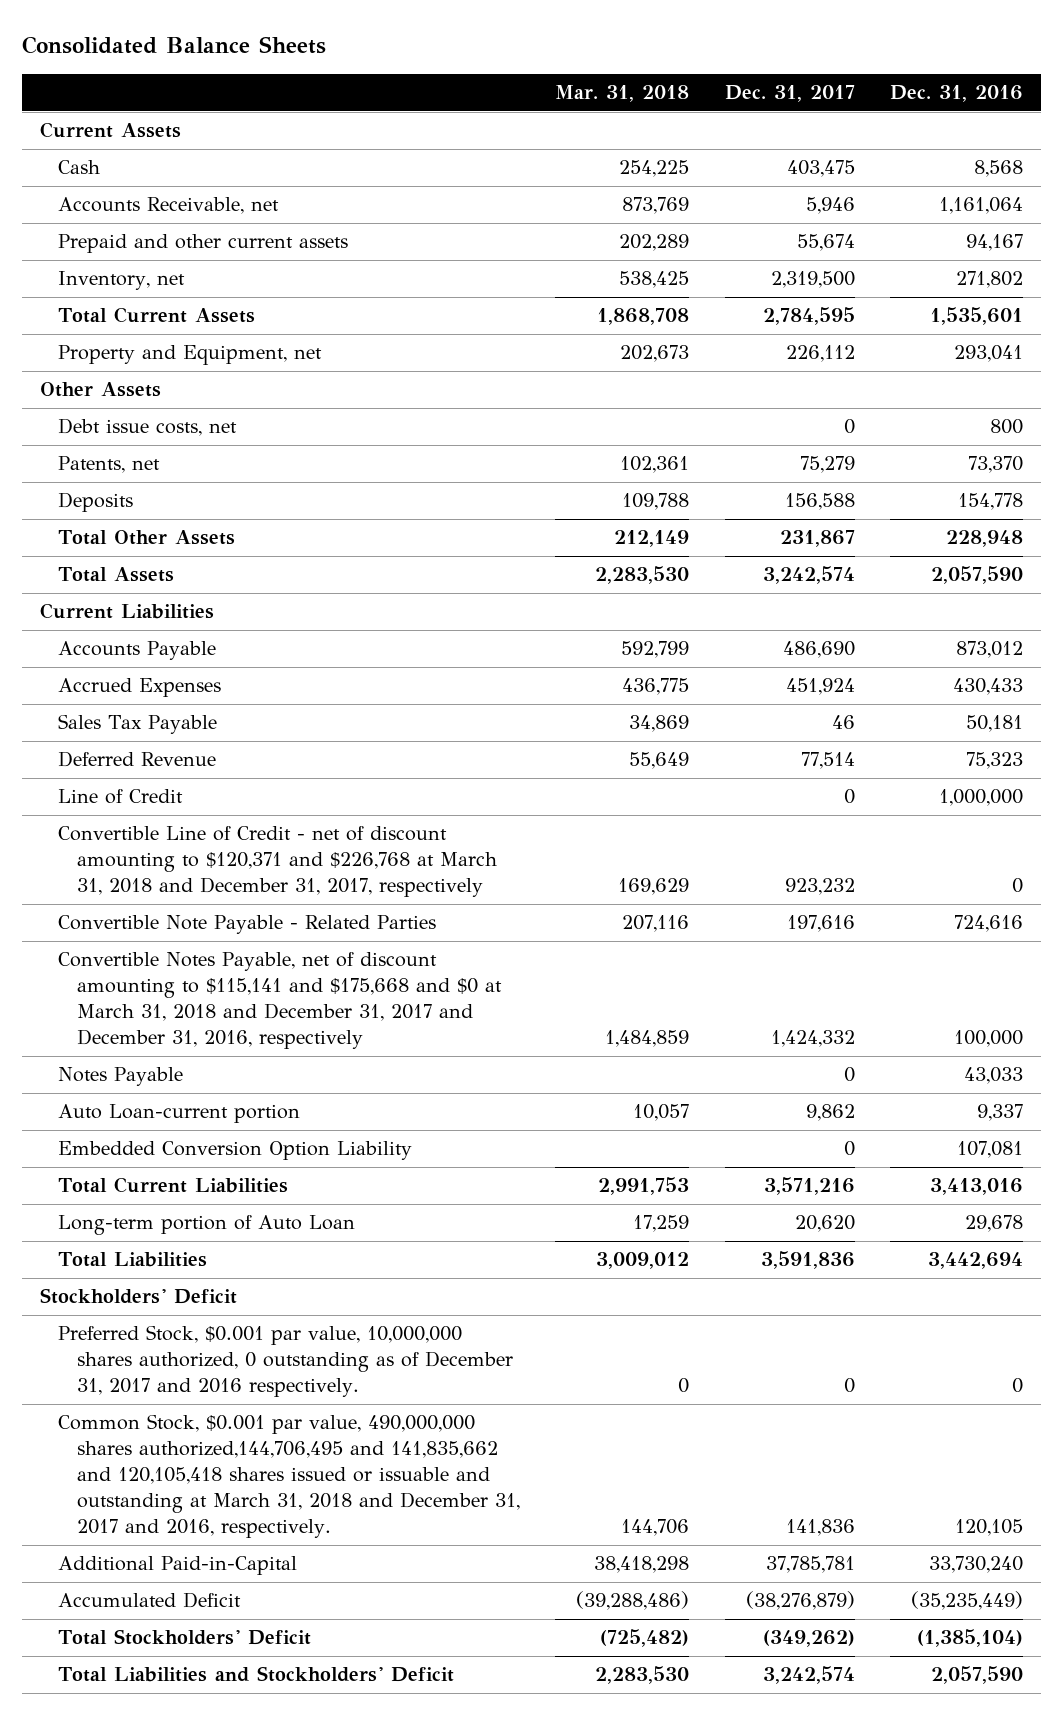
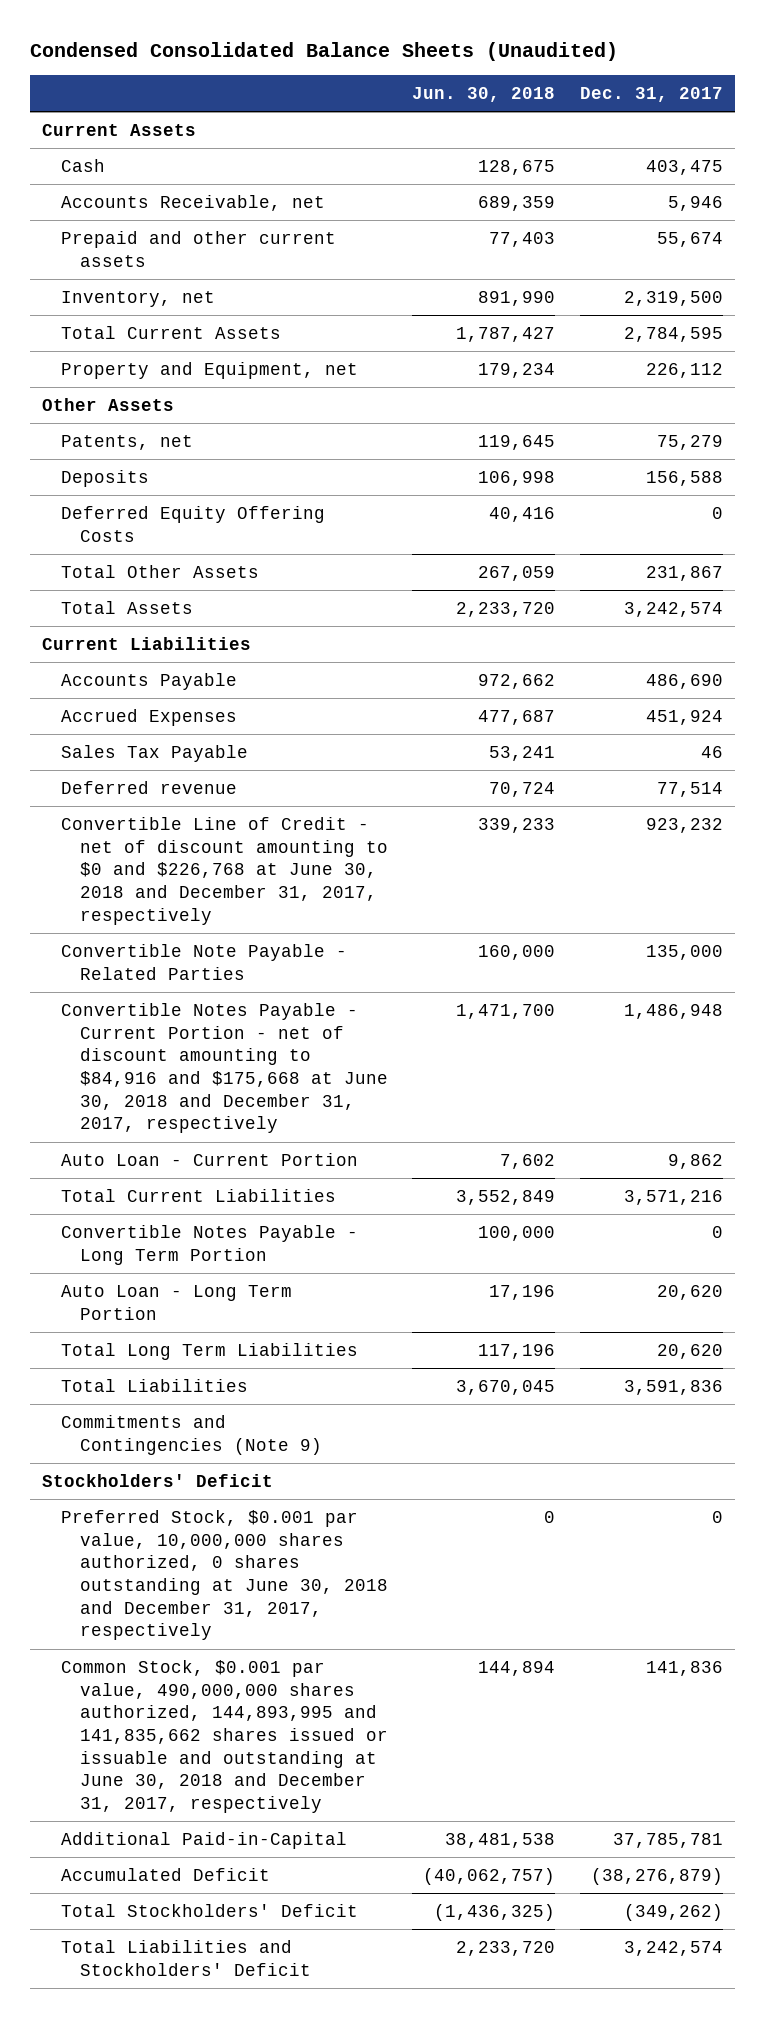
- Consolidated Balance Sheets
+ Condensed Consolidated Balance Sheets (Unaudited)
- | Mar. 31, 2018 | Dec. 31, 2017 | Dec. 31, 2016
+ | Jun. 30, 2018 | Dec. 31, 2017
- Debt issue costs, net | | 0 | 800
+ Deferred Equity Offering Costs | 40,416 | 0
- Deferred Revenue | 55,649 | 77,514 | 75,323
- Line of Credit | | 0 | 1,000,000
- Convertible Line of Credit - net of discount amounting to $120,371 and $226,768 at March 31, 2018 and December 31, 2017, respectively | 169,629 | 923,232 | 0
- Convertible Note Payable - Related Parties | 207,116 | 197,616 | 724,616
- Convertible Notes Payable, net of discount amounting to $115,141 and $175,668 and $0 at March 31, 2018 and December 31, 2017 and December 31, 2016, respectively | 1,484,859 | 1,424,332 | 100,000
- Notes Payable | | 0 | 43,033
- Auto Loan-current portion | 10,057 | 9,862 | 9,337
- Embedded Conversion Option Liability | | 0 | 107,081
+ Deferred revenue | 70,724 | 77,514
+ Convertible Line of Credit - net of discount amounting to $0 and $226,768 at June 30, 2018 and December 31, 2017, respectively | 339,233 | 923,232
+ Convertible Note Payable - Related Parties | 160,000 | 135,000
+ Convertible Notes Payable - Current Portion - net of discount amounting to $84,916 and $175,668 at June 30, 2018 and December 31, 2017, respectively | 1,471,700 | 1,486,948
+ Auto Loan - Current Portion | 7,602 | 9,862
- Long-term portion of Auto Loan | 17,259 | 20,620 | 29,678
+ Convertible Notes Payable - Long Term Portion | 100,000 | 0
+ Auto Loan - Long Term Portion | 17,196 | 20,620
+ Total Long Term Liabilities | 117,196 | 20,620
+ Commitments and Contingencies (Note 9)
- Preferred Stock, $0.001 par value, 10,000,000 shares authorized, 0 outstanding as of December 31, 2017 and 2016 respectively. | 0 | 0 | 0
- Common Stock, $0.001 par value, 490,000,000 shares authorized,144,706,495 and 141,835,662 and 120,105,418 shares issued or issuable and outstanding at March 31, 2018 and December 31, 2017 and 2016, respectively. | 144,706 | 141,836 | 120,105
+ Preferred Stock, $0.001 par value, 10,000,000 shares authorized, 0 shares outstanding at June 30, 2018 and December 31, 2017, respectively | 0 | 0
+ Common Stock, $0.001 par value, 490,000,000 shares authorized, 144,893,995 and 141,835,662 shares issued or issuable and outstanding at June 30, 2018 and December 31, 2017, respectively | 144,894 | 141,836

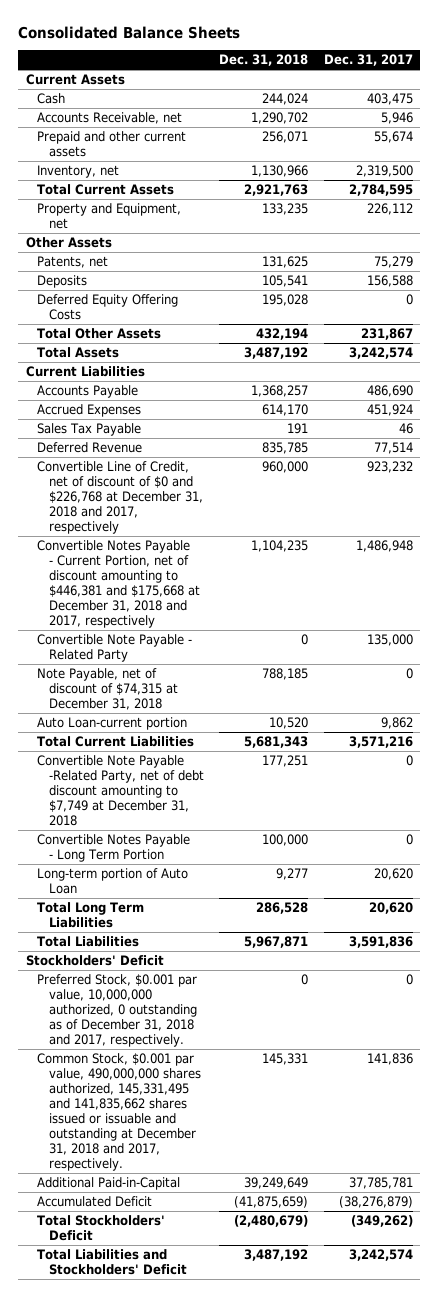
- Condensed Consolidated Balance Sheets (Unaudited)
+ Consolidated Balance Sheets
- | Jun. 30, 2018 | Dec. 31, 2017
+ | Dec. 31, 2018 | Dec. 31, 2017
- Deferred revenue | 70,724 | 77,514
- Convertible Line of Credit - net of discount amounting to $0 and $226,768 at June 30, 2018 and December 31, 2017, respectively | 339,233 | 923,232
- Convertible Note Payable - Related Parties | 160,000 | 135,000
- Convertible Notes Payable - Current Portion - net of discount amounting to $84,916 and $175,668 at June 30, 2018 and December 31, 2017, respectively | 1,471,700 | 1,486,948
- Auto Loan - Current Portion | 7,602 | 9,862
+ Deferred Revenue | 835,785 | 77,514
+ Convertible Line of Credit, net of discount of $0 and $226,768 at December 31, 2018 and 2017, respectively | 960,000 | 923,232
+ Convertible Notes Payable - Current Portion, net of discount amounting to $446,381 and $175,668 at December 31, 2018 and 2017, respectively | 1,104,235 | 1,486,948
+ Convertible Note Payable - Related Party | 0 | 135,000
+ Note Payable, net of discount of $74,315 at December 31, 2018 | 788,185 | 0
+ Auto Loan-current portion | 10,520 | 9,862
+ Convertible Note Payable -Related Party, net of debt discount amounting to $7,749 at December 31, 2018 | 177,251 | 0
- Auto Loan - Long Term Portion | 17,196 | 20,620
+ Long-term portion of Auto Loan | 9,277 | 20,620
- Commitments and Contingencies (Note 9)
- Preferred Stock, $0.001 par value, 10,000,000 shares authorized, 0 shares outstanding at June 30, 2018 and December 31, 2017, respectively | 0 | 0
- Common Stock, $0.001 par value, 490,000,000 shares authorized, 144,893,995 and 141,835,662 shares issued or issuable and outstanding at June 30, 2018 and December 31, 2017, respectively | 144,894 | 141,836
+ Preferred Stock, $0.001 par value, 10,000,000 authorized, 0 outstanding as of December 31, 2018 and 2017, respectively. | 0 | 0
+ Common Stock, $0.001 par value, 490,000,000 shares authorized, 145,331,495 and 141,835,662 shares issued or issuable and outstanding at December 31, 2018 and 2017, respectively. | 145,331 | 141,836

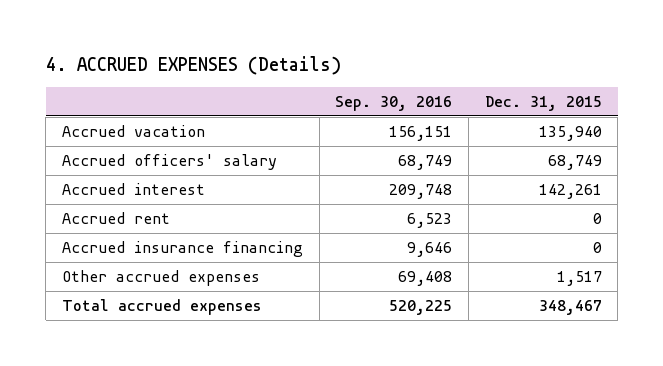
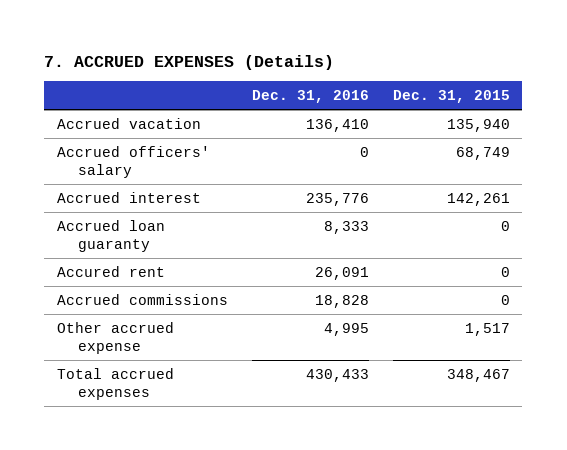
- 4. ACCRUED EXPENSES (Details)
+ 7. ACCRUED EXPENSES (Details)
- | Sep. 30, 2016 | Dec. 31, 2015
+ | Dec. 31, 2016 | Dec. 31, 2015
- Accrued rent | 6,523 | 0
- Accrued insurance financing | 9,646 | 0
- Other accrued expenses | 69,408 | 1,517
+ Accrued loan guaranty | 8,333 | 0
+ Accured rent | 26,091 | 0
+ Accrued commissions | 18,828 | 0
+ Other accrued expense | 4,995 | 1,517

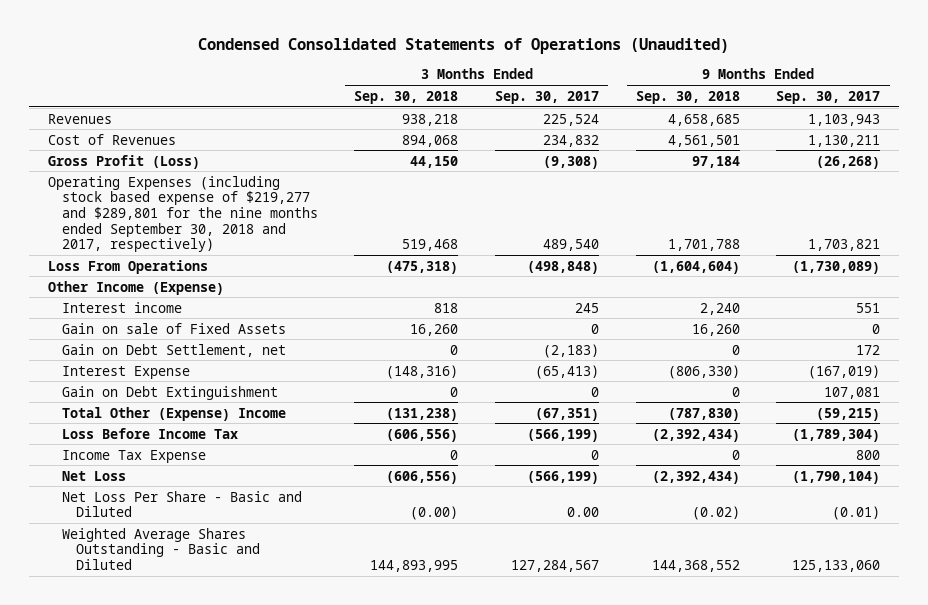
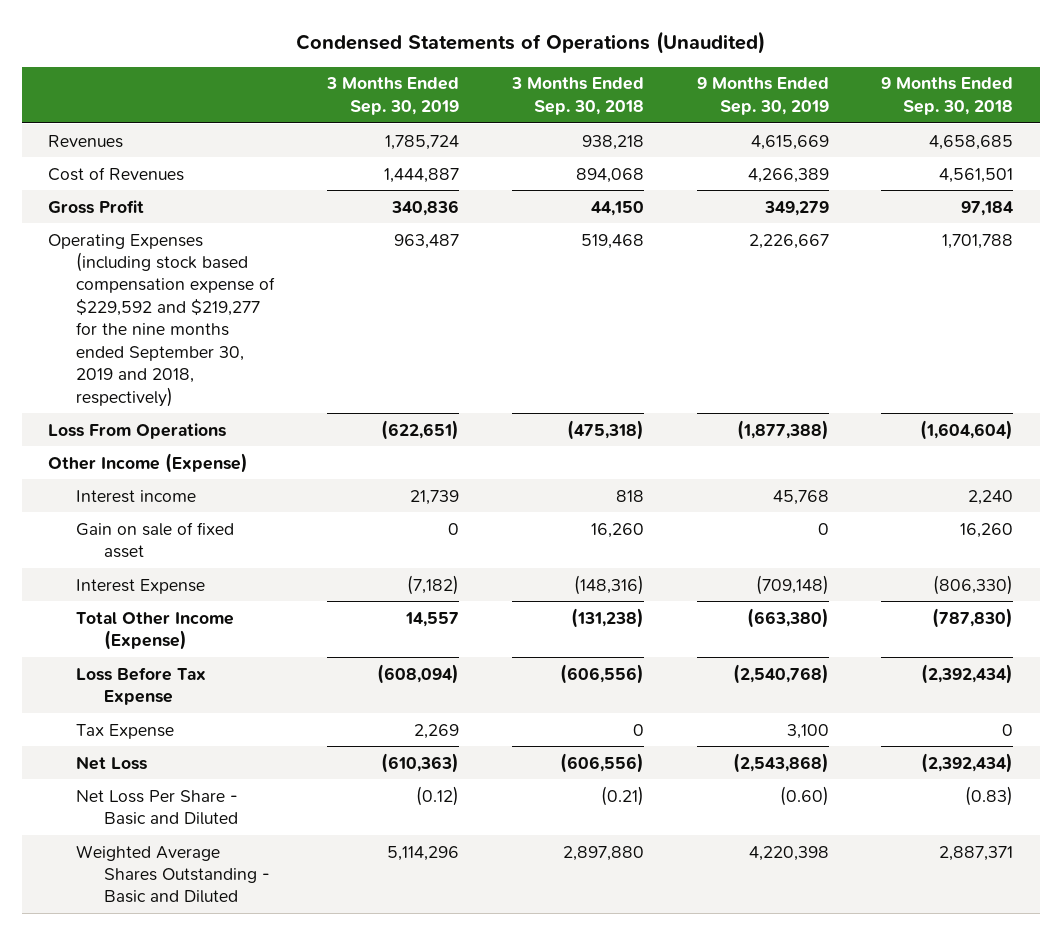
- Condensed Consolidated Statements of Operations (Unaudited)
+ Condensed Statements of Operations (Unaudited)
- | 3 Months Ended Sep. 30, 2018 | 3 Months Ended Sep. 30, 2017 | 9 Months Ended Sep. 30, 2018 | 9 Months Ended Sep. 30, 2017
+ | 3 Months Ended Sep. 30, 2019 | 3 Months Ended Sep. 30, 2018 | 9 Months Ended Sep. 30, 2019 | 9 Months Ended Sep. 30, 2018
- Gross Profit (Loss) | 44,150 | (9,308) | 97,184 | (26,268)
- Operating Expenses (including stock based expense of $219,277 and $289,801 for the nine months ended September 30, 2018 and 2017, respectively) | 519,468 | 489,540 | 1,701,788 | 1,703,821
+ Gross Profit | 340,836 | 44,150 | 349,279 | 97,184
+ Operating Expenses (including stock based compensation expense of $229,592 and $219,277 for the nine months ended September 30, 2019 and 2018, respectively) | 963,487 | 519,468 | 2,226,667 | 1,701,788
- Gain on sale of Fixed Assets | 16,260 | 0 | 16,260 | 0
- Gain on Debt Settlement, net | 0 | (2,183) | 0 | 172
+ Gain on sale of fixed asset | 0 | 16,260 | 0 | 16,260
- Gain on Debt Extinguishment | 0 | 0 | 0 | 107,081
- Total Other (Expense) Income | (131,238) | (67,351) | (787,830) | (59,215)
- Loss Before Income Tax | (606,556) | (566,199) | (2,392,434) | (1,789,304)
- Income Tax Expense | 0 | 0 | 0 | 800
+ Total Other Income (Expense) | 14,557 | (131,238) | (663,380) | (787,830)
+ Loss Before Tax Expense | (608,094) | (606,556) | (2,540,768) | (2,392,434)
+ Tax Expense | 2,269 | 0 | 3,100 | 0
- Net Loss Per Share - Basic and Diluted | (0.00) | 0.00 | (0.02) | (0.01)
- Weighted Average Shares Outstanding - Basic and Diluted | 144,893,995 | 127,284,567 | 144,368,552 | 125,133,060
+ Net Loss Per Share - Basic and Diluted | (0.12) | (0.21) | (0.60) | (0.83)
+ Weighted Average Shares Outstanding - Basic and Diluted | 5,114,296 | 2,897,880 | 4,220,398 | 2,887,371

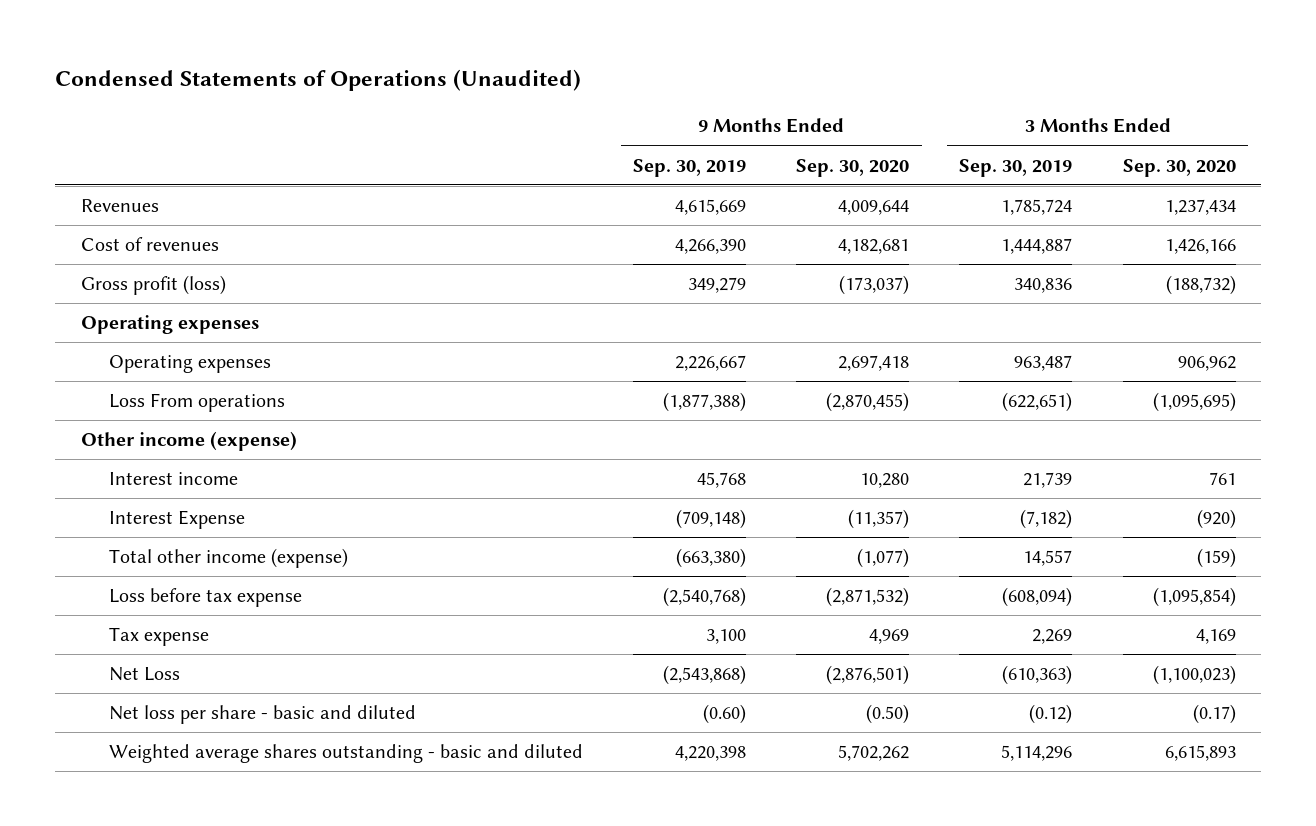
- | 3 Months Ended Sep. 30, 2019 | 3 Months Ended Sep. 30, 2018 | 9 Months Ended Sep. 30, 2019 | 9 Months Ended Sep. 30, 2018
+ | 9 Months Ended Sep. 30, 2019 | 9 Months Ended Sep. 30, 2020 | 3 Months Ended Sep. 30, 2019 | 3 Months Ended Sep. 30, 2020
- Cost of Revenues | 1,444,887 | 894,068 | 4,266,389 | 4,561,501
- Gross Profit | 340,836 | 44,150 | 349,279 | 97,184
- Operating Expenses (including stock based compensation expense of $229,592 and $219,277 for the nine months ended September 30, 2019 and 2018, respectively) | 963,487 | 519,468 | 2,226,667 | 1,701,788
- Loss From Operations | (622,651) | (475,318) | (1,877,388) | (1,604,604)
- Other Income (Expense)
+ Cost of revenues | 4,266,390 | 4,182,681 | 1,444,887 | 1,426,166
+ Gross profit (loss) | 349,279 | (173,037) | 340,836 | (188,732)
+ Operating expenses
+ Operating expenses | 2,226,667 | 2,697,418 | 963,487 | 906,962
+ Loss From operations | (1,877,388) | (2,870,455) | (622,651) | (1,095,695)
+ Other income (expense)
- Gain on sale of fixed asset | 0 | 16,260 | 0 | 16,260
- Total Other Income (Expense) | 14,557 | (131,238) | (663,380) | (787,830)
- Loss Before Tax Expense | (608,094) | (606,556) | (2,540,768) | (2,392,434)
- Tax Expense | 2,269 | 0 | 3,100 | 0
+ Total other income (expense) | (663,380) | (1,077) | 14,557 | (159)
+ Loss before tax expense | (2,540,768) | (2,871,532) | (608,094) | (1,095,854)
+ Tax expense | 3,100 | 4,969 | 2,269 | 4,169
- Net Loss Per Share - Basic and Diluted | (0.12) | (0.21) | (0.60) | (0.83)
- Weighted Average Shares Outstanding - Basic and Diluted | 5,114,296 | 2,897,880 | 4,220,398 | 2,887,371
+ Net loss per share - basic and diluted | (0.60) | (0.50) | (0.12) | (0.17)
+ Weighted average shares outstanding - basic and diluted | 4,220,398 | 5,702,262 | 5,114,296 | 6,615,893

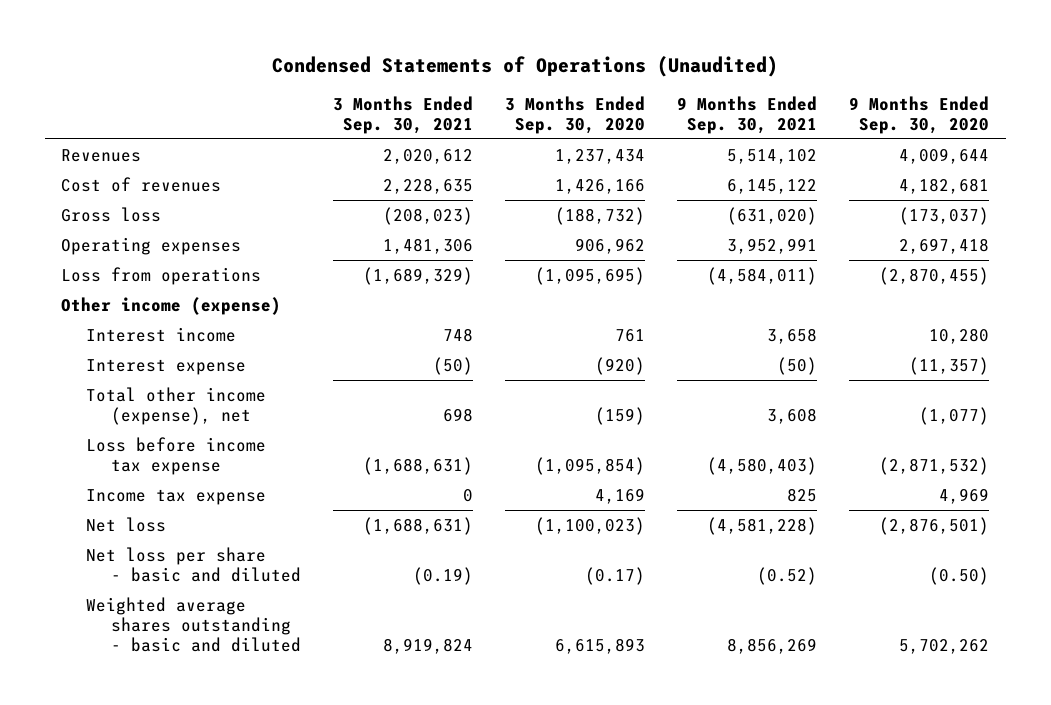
- | 9 Months Ended Sep. 30, 2019 | 9 Months Ended Sep. 30, 2020 | 3 Months Ended Sep. 30, 2019 | 3 Months Ended Sep. 30, 2020
+ | 3 Months Ended Sep. 30, 2021 | 3 Months Ended Sep. 30, 2020 | 9 Months Ended Sep. 30, 2021 | 9 Months Ended Sep. 30, 2020
- Gross profit (loss) | 349,279 | (173,037) | 340,836 | (188,732)
- Operating expenses
+ Gross loss | (208,023) | (188,732) | (631,020) | (173,037)
- Loss From operations | (1,877,388) | (2,870,455) | (622,651) | (1,095,695)
+ Loss from operations | (1,689,329) | (1,095,695) | (4,584,011) | (2,870,455)
- Interest Expense | (709,148) | (11,357) | (7,182) | (920)
- Total other income (expense) | (663,380) | (1,077) | 14,557 | (159)
- Loss before tax expense | (2,540,768) | (2,871,532) | (608,094) | (1,095,854)
- Tax expense | 3,100 | 4,969 | 2,269 | 4,169
- Net Loss | (2,543,868) | (2,876,501) | (610,363) | (1,100,023)
+ Interest expense | (50) | (920) | (50) | (11,357)
+ Total other income (expense), net | 698 | (159) | 3,608 | (1,077)
+ Loss before income tax expense | (1,688,631) | (1,095,854) | (4,580,403) | (2,871,532)
+ Income tax expense | 0 | 4,169 | 825 | 4,969
+ Net loss | (1,688,631) | (1,100,023) | (4,581,228) | (2,876,501)

